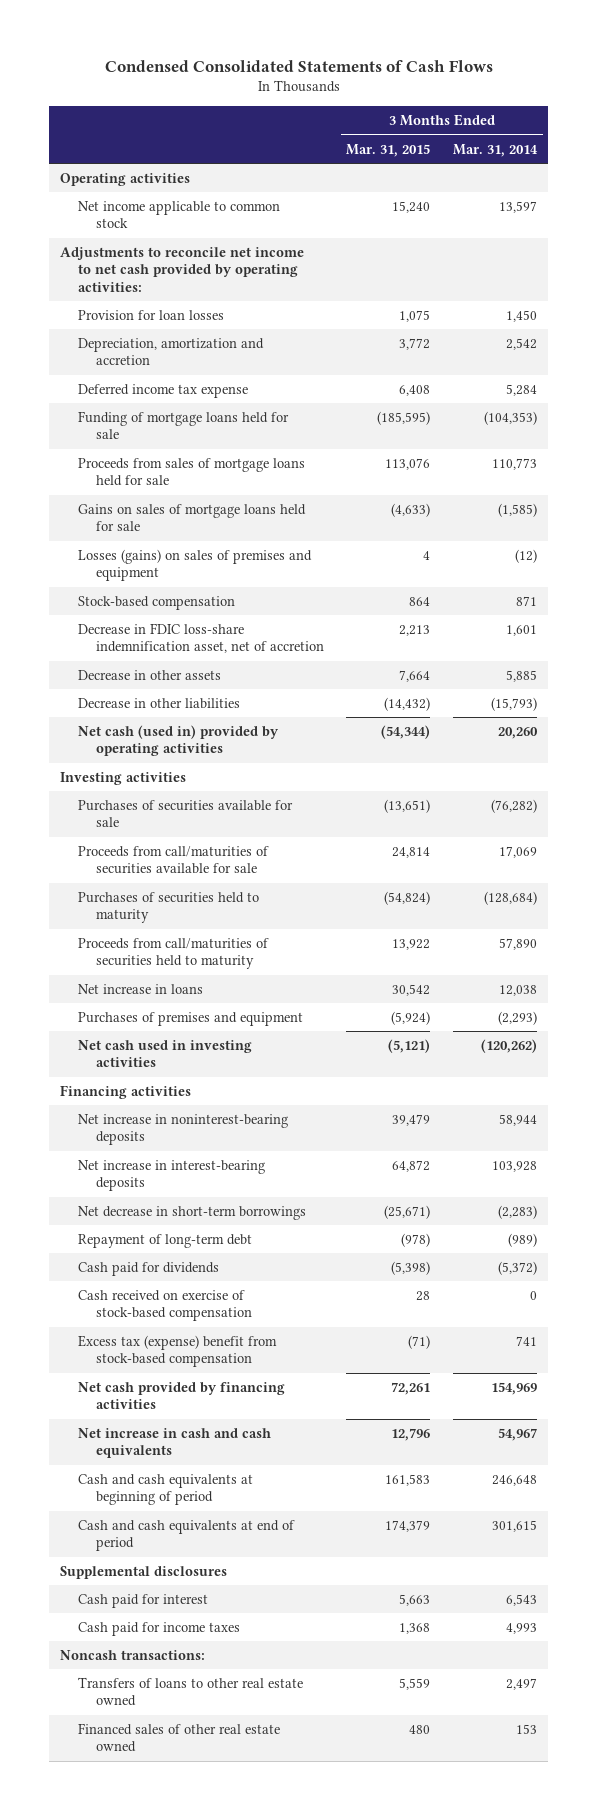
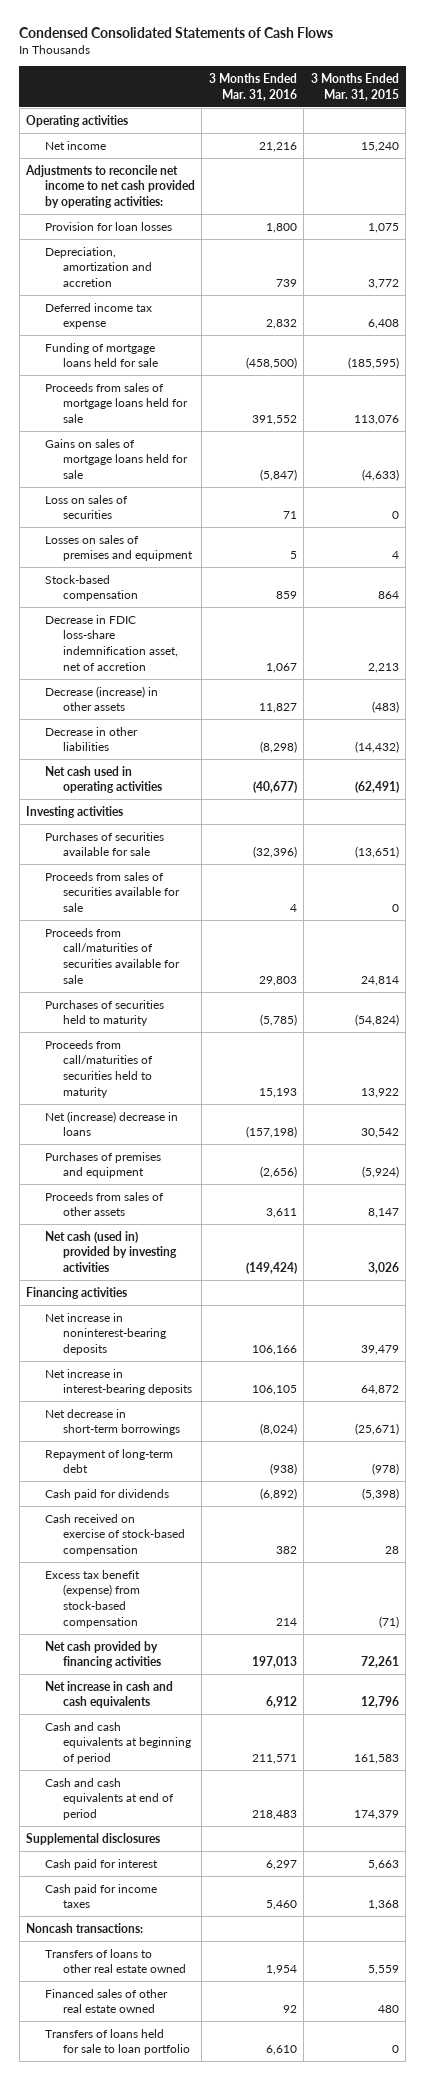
- | 3 Months Ended Mar. 31, 2015 | 3 Months Ended Mar. 31, 2014
+ | 3 Months Ended Mar. 31, 2016 | 3 Months Ended Mar. 31, 2015
- Net income applicable to common stock | 15,240 | 13,597
+ Net income | 21,216 | 15,240
- Losses (gains) on sales of premises and equipment | 4 | (12)
+ Loss on sales of securities | 71 | 0
+ Losses on sales of premises and equipment | 5 | 4
- Decrease in other assets | 7,664 | 5,885
+ Decrease (increase) in other assets | 11,827 | (483)
- Net cash (used in) provided by operating activities | (54,344) | 20,260
+ Net cash used in operating activities | (40,677) | (62,491)
+ Proceeds from sales of securities available for sale | 4 | 0
- Net increase in loans | 30,542 | 12,038
+ Net (increase) decrease in loans | (157,198) | 30,542
- Net cash used in investing activities | (5,121) | (120,262)
+ Proceeds from sales of other assets | 3,611 | 8,147
+ Net cash (used in) provided by investing activities | (149,424) | 3,026
- Excess tax (expense) benefit from stock-based compensation | (71) | 741
+ Excess tax benefit (expense) from stock-based compensation | 214 | (71)
+ Transfers of loans held for sale to loan portfolio | 6,610 | 0

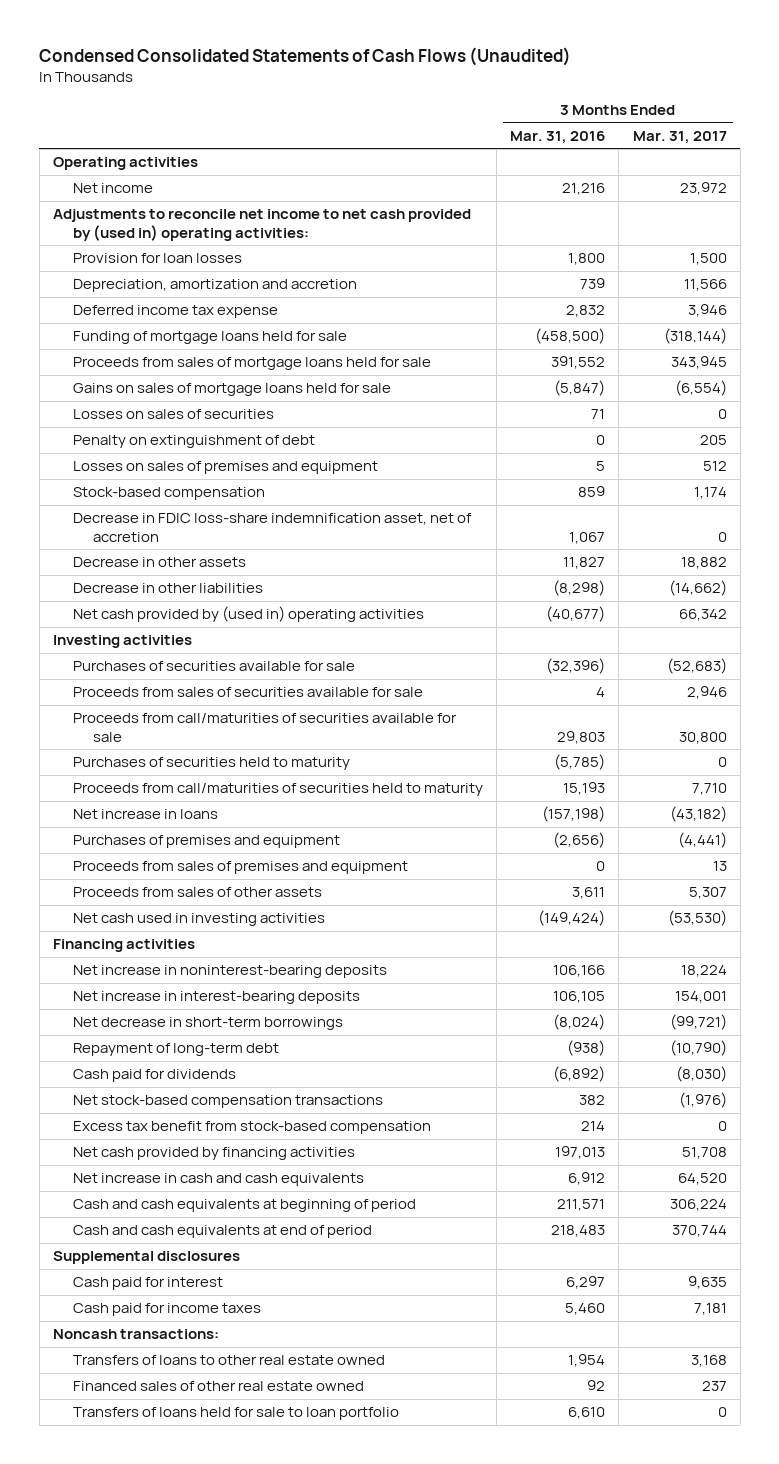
- Condensed Consolidated Statements of Cash Flows
+ Condensed Consolidated Statements of Cash Flows (Unaudited)
- | 3 Months Ended Mar. 31, 2016 | 3 Months Ended Mar. 31, 2015
+ | 3 Months Ended Mar. 31, 2016 | 3 Months Ended Mar. 31, 2017
- Adjustments to reconcile net income to net cash provided by operating activities:
+ Adjustments to reconcile net income to net cash provided by (used in) operating activities:
- Loss on sales of securities | 71 | 0
+ Losses on sales of securities | 71 | 0
+ Penalty on extinguishment of debt | 0 | 205
- Decrease (increase) in other assets | 11,827 | (483)
+ Decrease in other assets | 11,827 | 18,882
- Net cash used in operating activities | (40,677) | (62,491)
+ Net cash provided by (used in) operating activities | (40,677) | 66,342
- Net (increase) decrease in loans | (157,198) | 30,542
+ Net increase in loans | (157,198) | (43,182)
+ Proceeds from sales of premises and equipment | 0 | 13
- Net cash (used in) provided by investing activities | (149,424) | 3,026
+ Net cash used in investing activities | (149,424) | (53,530)
- Cash received on exercise of stock-based compensation | 382 | 28
- Excess tax benefit (expense) from stock-based compensation | 214 | (71)
+ Net stock-based compensation transactions | 382 | (1,976)
+ Excess tax benefit from stock-based compensation | 214 | 0

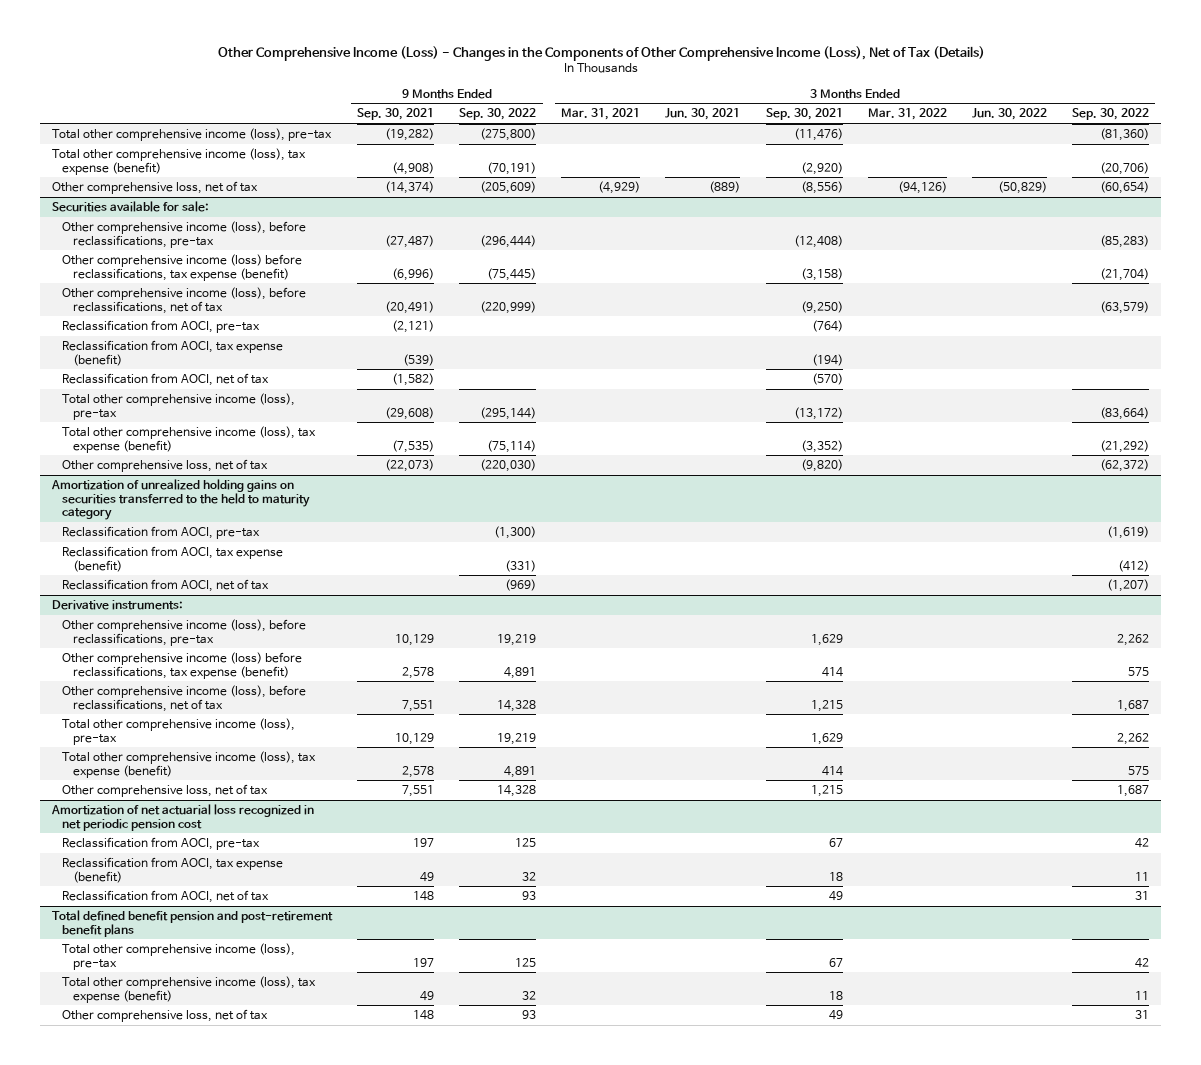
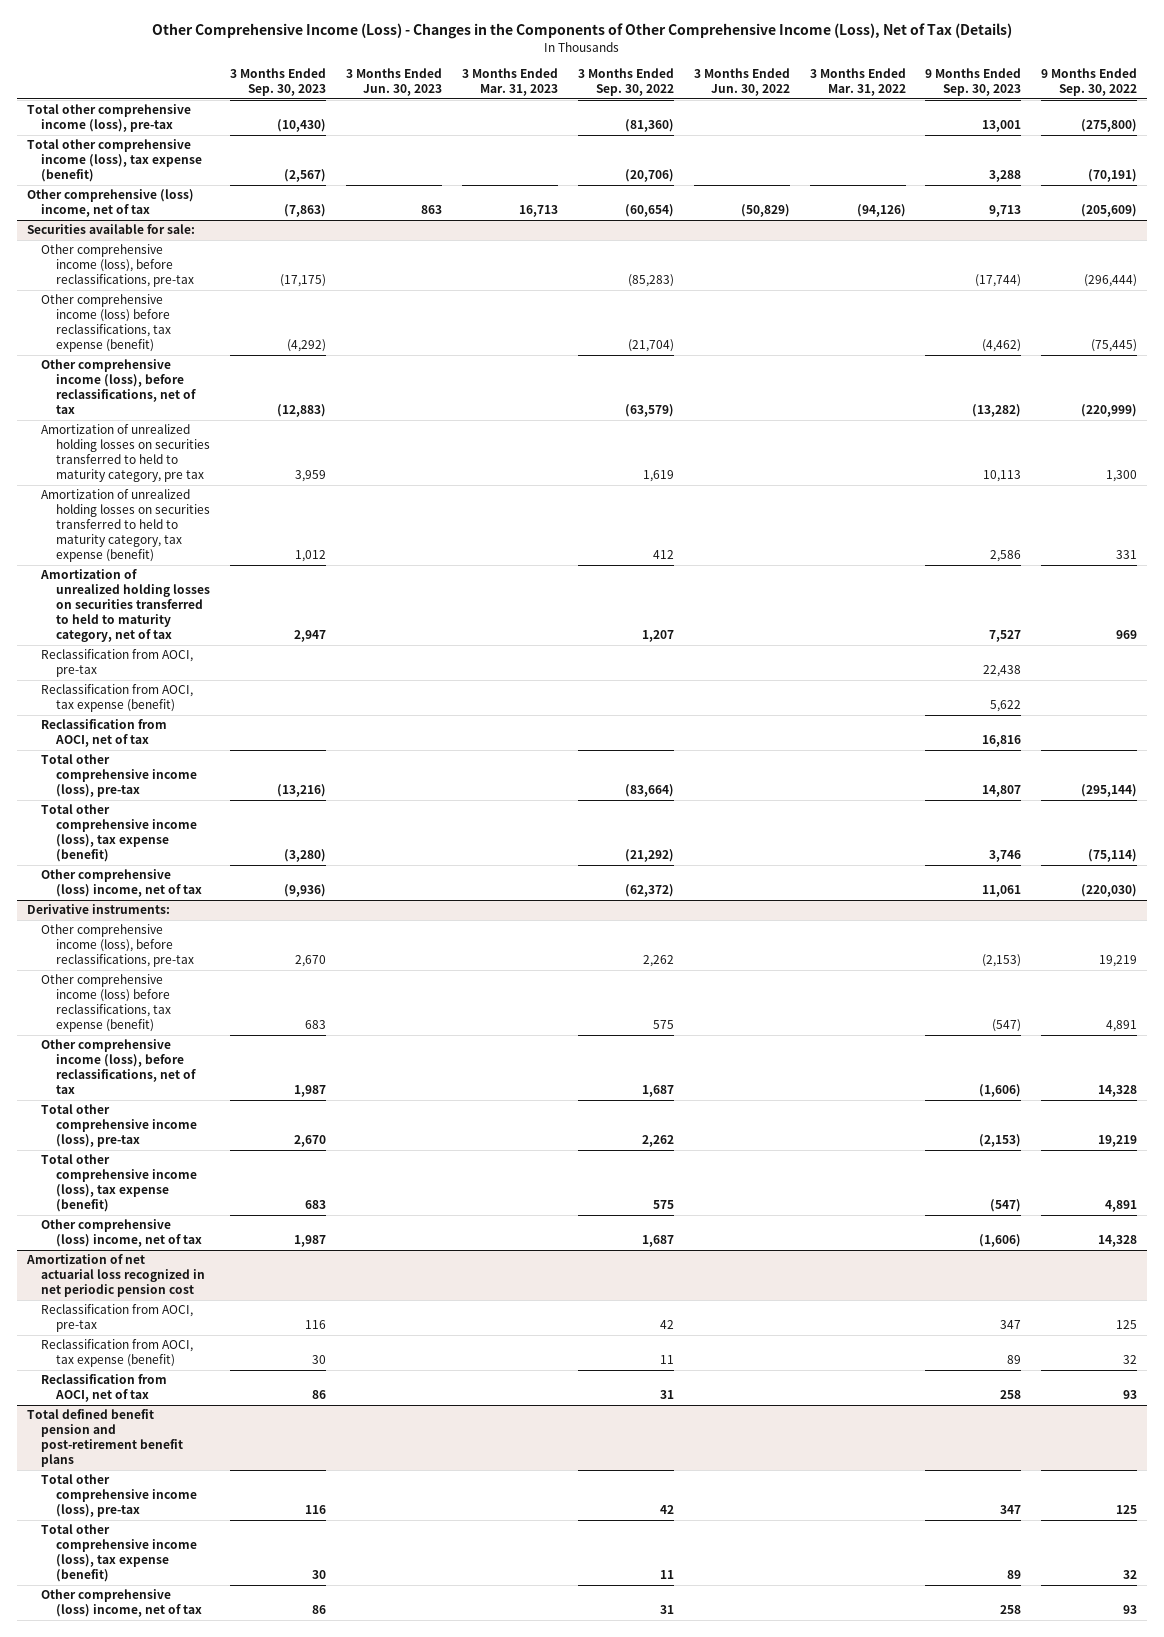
- | 9 Months Ended Sep. 30, 2021 | 9 Months Ended Sep. 30, 2022 | 3 Months Ended Mar. 31, 2021 | 3 Months Ended Jun. 30, 2021 | 3 Months Ended Sep. 30, 2021 | 3 Months Ended Mar. 31, 2022 | 3 Months Ended Jun. 30, 2022 | 3 Months Ended Sep. 30, 2022
+ | 3 Months Ended Sep. 30, 2023 | 3 Months Ended Jun. 30, 2023 | 3 Months Ended Mar. 31, 2023 | 3 Months Ended Sep. 30, 2022 | 3 Months Ended Jun. 30, 2022 | 3 Months Ended Mar. 31, 2022 | 9 Months Ended Sep. 30, 2023 | 9 Months Ended Sep. 30, 2022
- Other comprehensive loss, net of tax | (14,374) | (205,609) | (4,929) | (889) | (8,556) | (94,126) | (50,829) | (60,654)
+ Other comprehensive (loss) income, net of tax | (7,863) | 863 | 16,713 | (60,654) | (50,829) | (94,126) | 9,713 | (205,609)
@ Securities available for sale:
+ Amortization of unrealized holding losses on securities transferred to held to maturity category, pre tax | 3,959 | | | 1,619 | | | 10,113 | 1,300
+ Amortization of unrealized holding losses on securities transferred to held to maturity category, tax expense (benefit) | 1,012 | | | 412 | | | 2,586 | 331
+ Amortization of unrealized holding losses on securities transferred to held to maturity category, net of tax | 2,947 | | | 1,207 | | | 7,527 | 969
- Other comprehensive loss, net of tax | (22,073) | (220,030) | | | (9,820) | | | (62,372)
- Amortization of unrealized holding gains on securities transferred to the held to maturity category
- Reclassification from AOCI, pre-tax | | (1,300) | | | | | | (1,619)
- Reclassification from AOCI, tax expense (benefit) | | (331) | | | | | | (412)
- Reclassification from AOCI, net of tax | | (969) | | | | | | (1,207)
@ Securities available for sale:
+ Other comprehensive (loss) income, net of tax | (9,936) | | | (62,372) | | | 11,061 | (220,030)
@ Derivative instruments:
- Other comprehensive loss, net of tax | 7,551 | 14,328 | | | 1,215 | | | 1,687
+ Other comprehensive (loss) income, net of tax | 1,987 | | | 1,687 | | | (1,606) | 14,328
@ Total defined benefit pension and post-retirement benefit plans
- Other comprehensive loss, net of tax | 148 | 93 | | | 49 | | | 31
+ Other comprehensive (loss) income, net of tax | 86 | | | 31 | | | 258 | 93

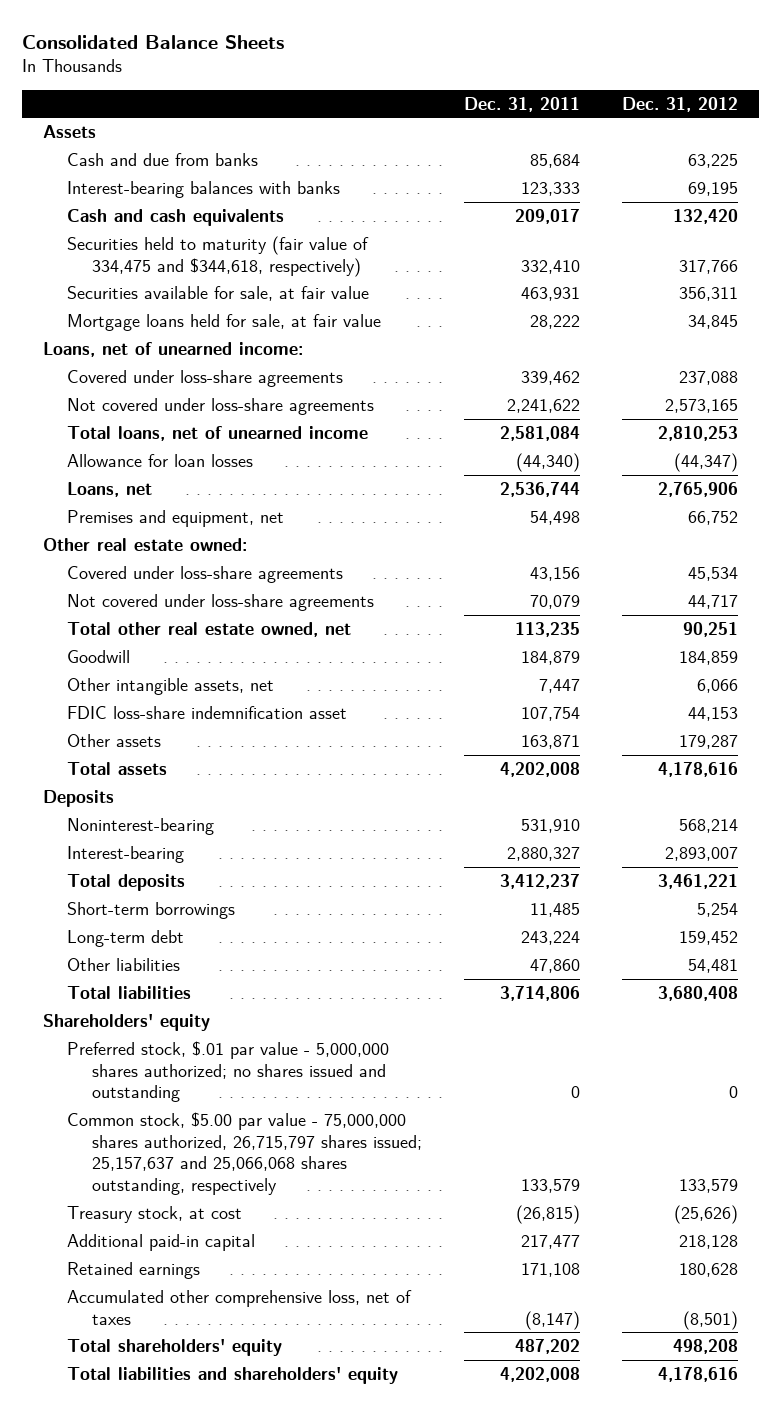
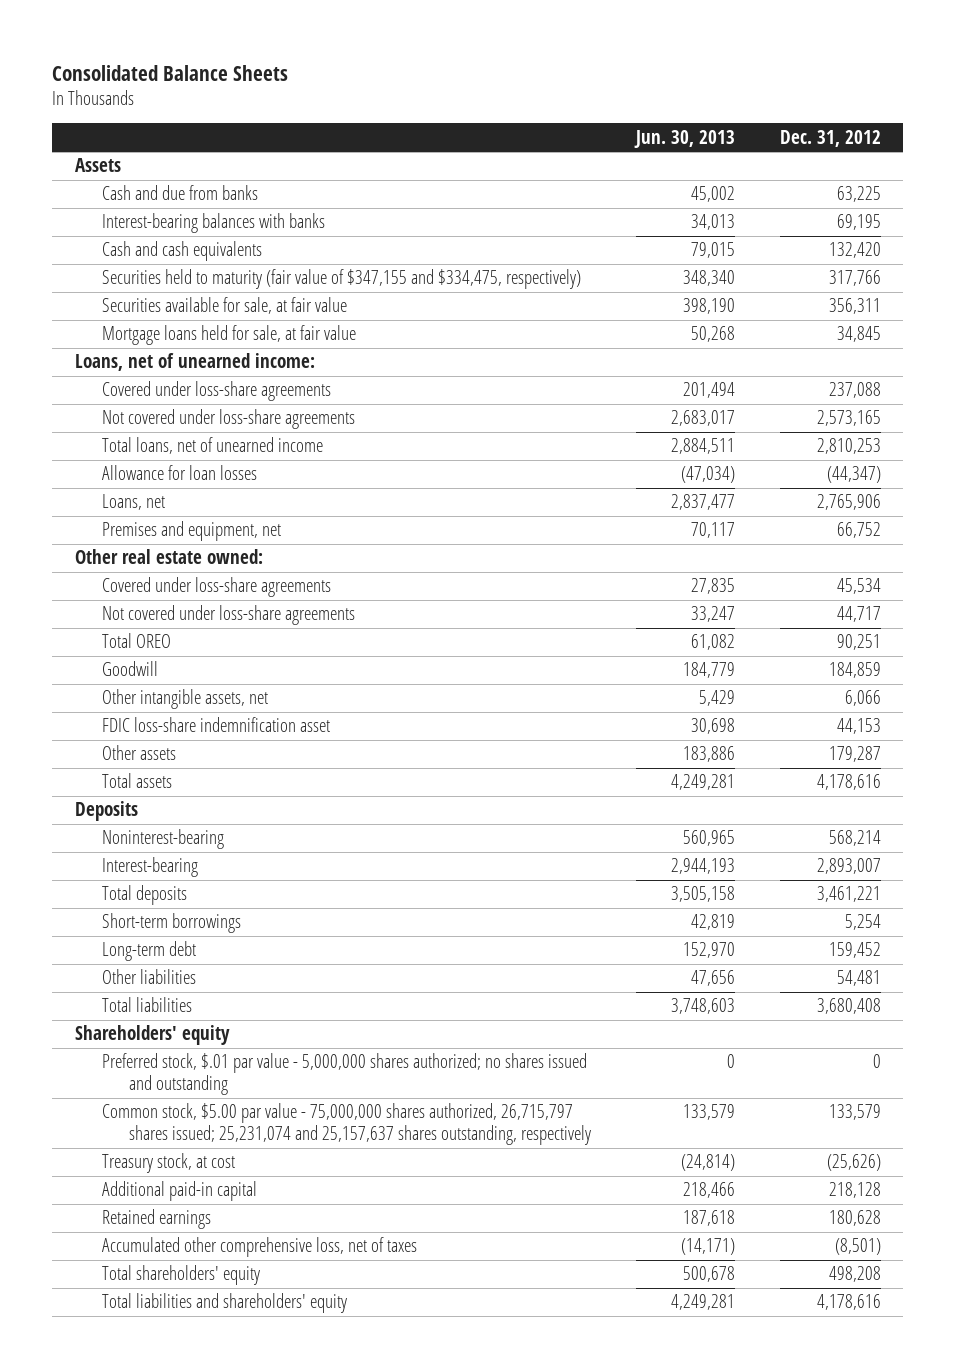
- | Dec. 31, 2011 | Dec. 31, 2012
+ | Jun. 30, 2013 | Dec. 31, 2012
- Securities held to maturity (fair value of 334,475 and $344,618, respectively) | 332,410 | 317,766
+ Securities held to maturity (fair value of $347,155 and $334,475, respectively) | 348,340 | 317,766
- Total other real estate owned, net | 113,235 | 90,251
+ Total OREO | 61,082 | 90,251
- Common stock, $5.00 par value - 75,000,000 shares authorized, 26,715,797 shares issued; 25,157,637 and 25,066,068 shares outstanding, respectively | 133,579 | 133,579
+ Common stock, $5.00 par value - 75,000,000 shares authorized, 26,715,797 shares issued; 25,231,074 and 25,157,637 shares outstanding, respectively | 133,579 | 133,579

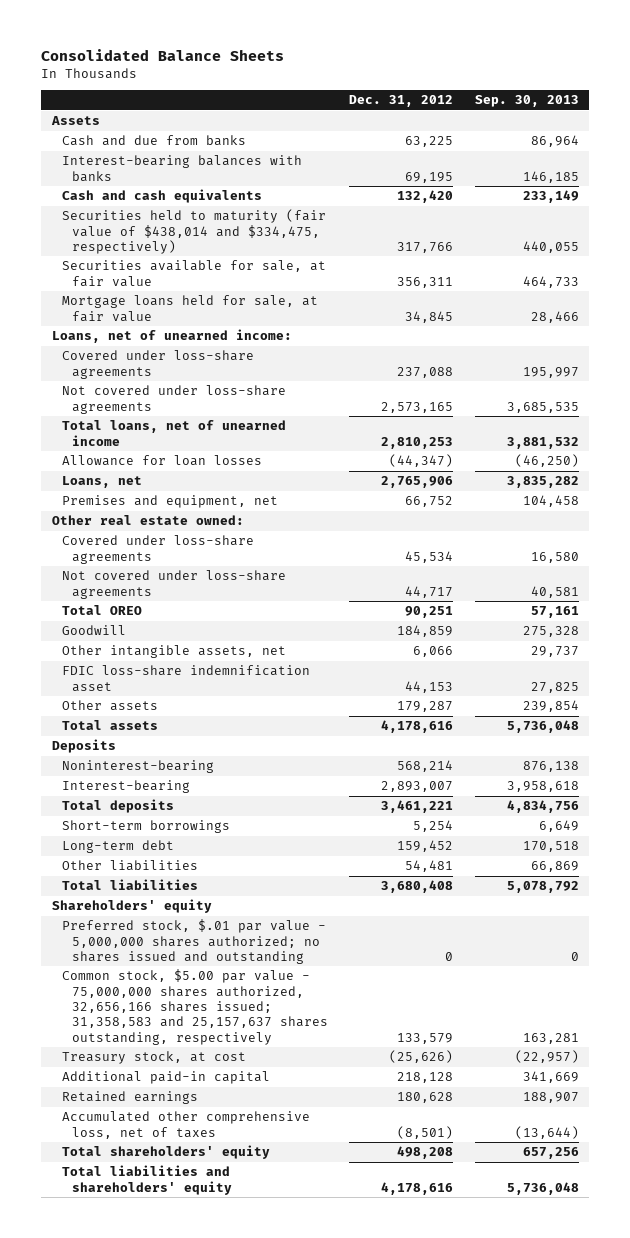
- | Jun. 30, 2013 | Dec. 31, 2012
+ | Dec. 31, 2012 | Sep. 30, 2013
- Securities held to maturity (fair value of $347,155 and $334,475, respectively) | 348,340 | 317,766
+ Securities held to maturity (fair value of $438,014 and $334,475, respectively) | 317,766 | 440,055
- Common stock, $5.00 par value - 75,000,000 shares authorized, 26,715,797 shares issued; 25,231,074 and 25,157,637 shares outstanding, respectively | 133,579 | 133,579
+ Common stock, $5.00 par value - 75,000,000 shares authorized, 32,656,166 shares issued; 31,358,583 and 25,157,637 shares outstanding, respectively | 133,579 | 163,281

